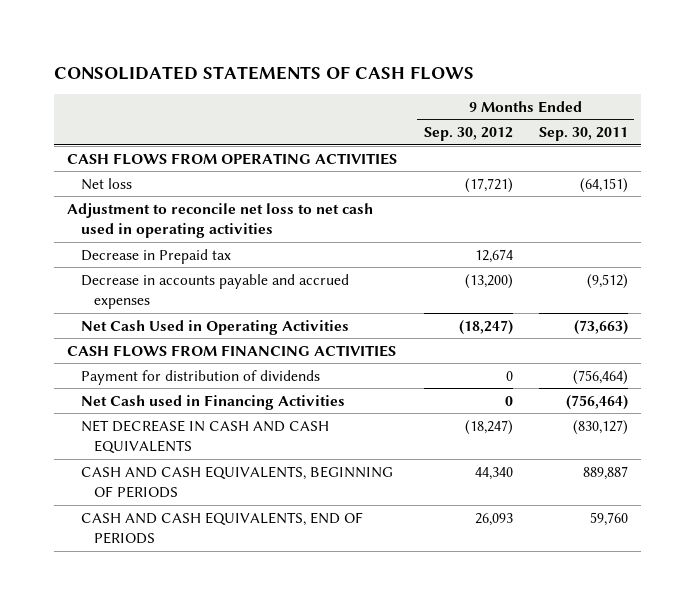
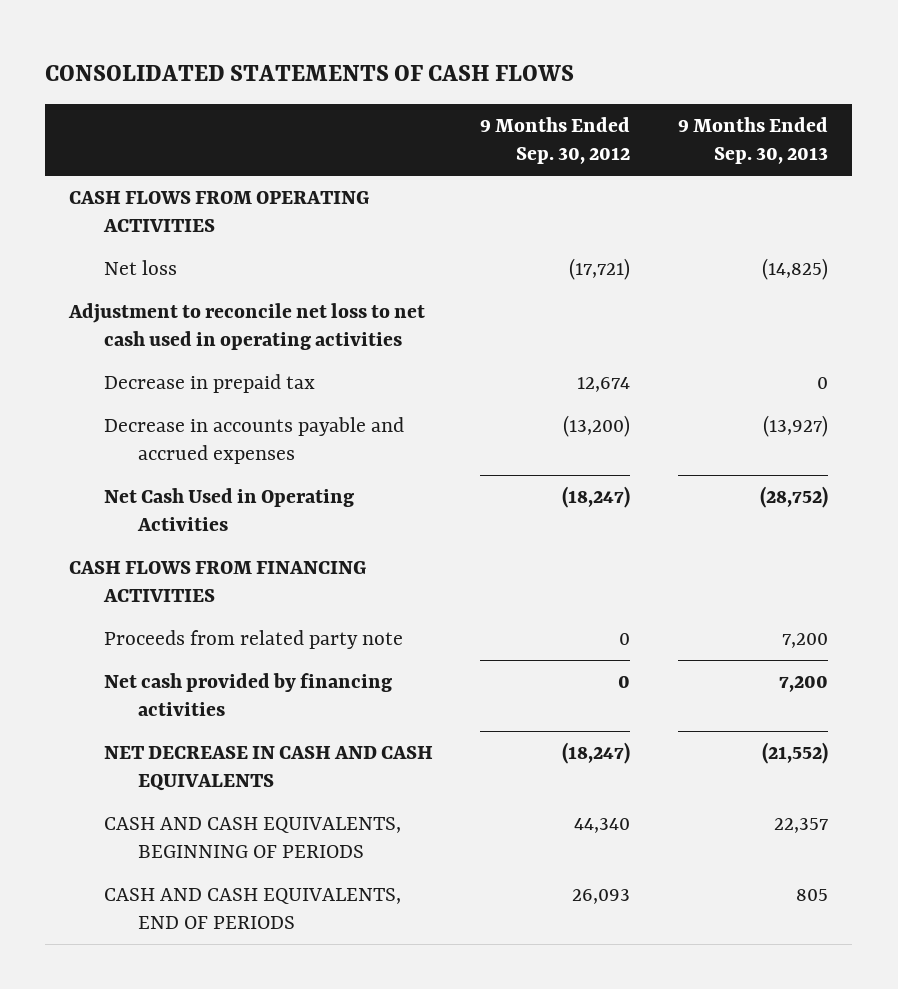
- | 9 Months Ended Sep. 30, 2012 | 9 Months Ended Sep. 30, 2011
+ | 9 Months Ended Sep. 30, 2012 | 9 Months Ended Sep. 30, 2013
- Decrease in Prepaid tax | 12,674 |
+ Decrease in prepaid tax | 12,674 | 0
- Payment for distribution of dividends | 0 | (756,464)
- Net Cash used in Financing Activities | 0 | (756,464)
+ Proceeds from related party note | 0 | 7,200
+ Net cash provided by financing activities | 0 | 7,200

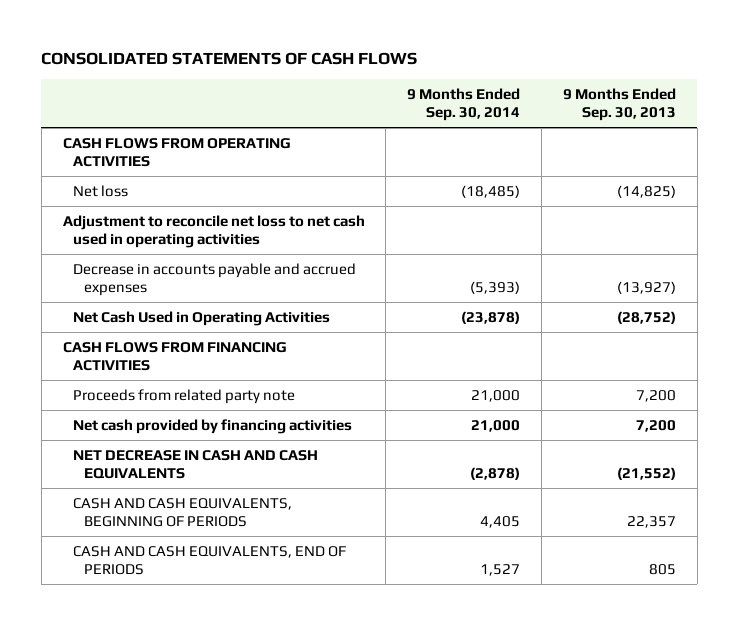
- | 9 Months Ended Sep. 30, 2012 | 9 Months Ended Sep. 30, 2013
+ | 9 Months Ended Sep. 30, 2014 | 9 Months Ended Sep. 30, 2013
- Decrease in prepaid tax | 12,674 | 0

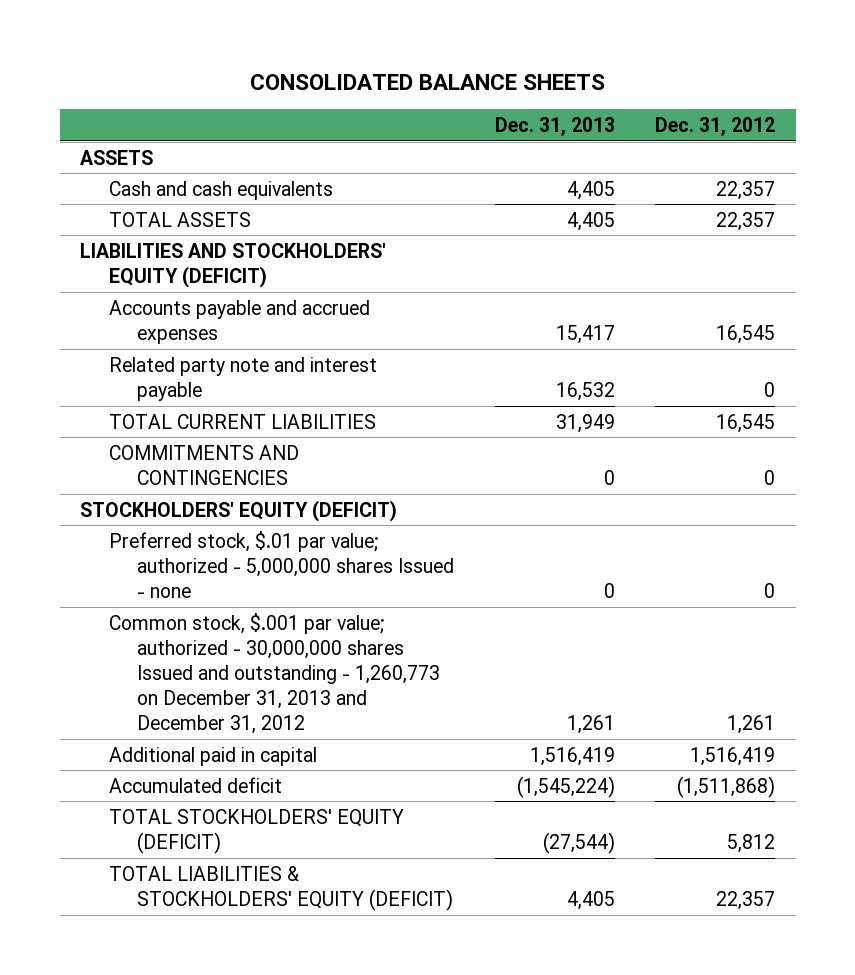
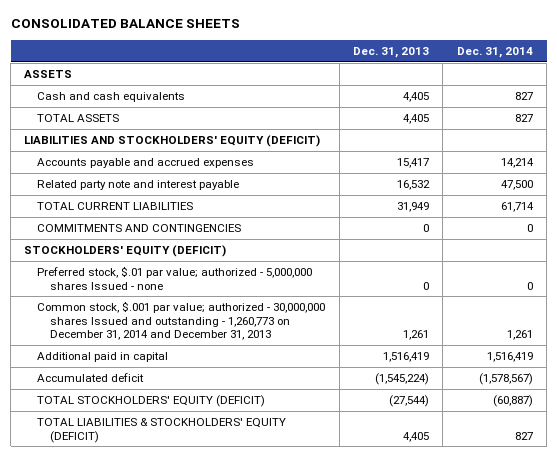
- | Dec. 31, 2013 | Dec. 31, 2012
+ | Dec. 31, 2013 | Dec. 31, 2014
- Common stock, $.001 par value; authorized - 30,000,000 shares Issued and outstanding - 1,260,773 on December 31, 2013 and December 31, 2012 | 1,261 | 1,261
+ Common stock, $.001 par value; authorized - 30,000,000 shares Issued and outstanding - 1,260,773 on December 31, 2014 and December 31, 2013 | 1,261 | 1,261

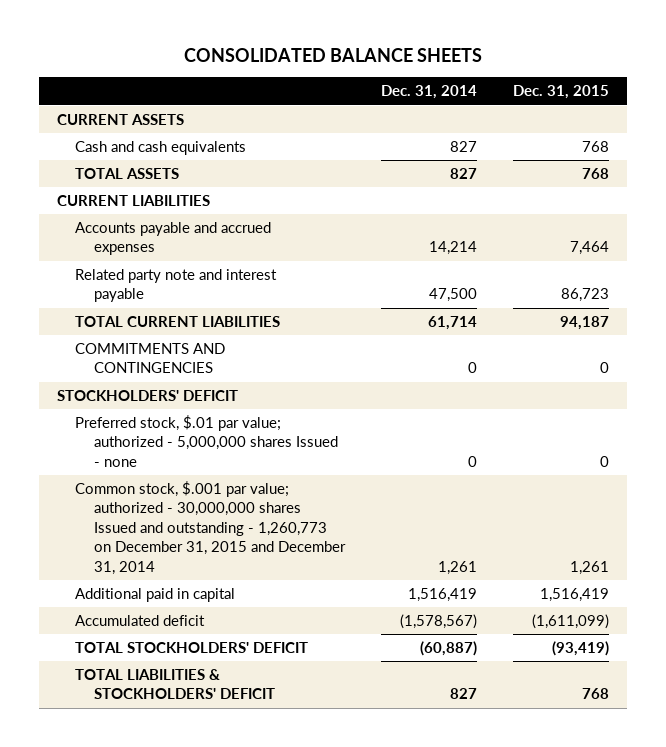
- | Dec. 31, 2013 | Dec. 31, 2014
+ | Dec. 31, 2014 | Dec. 31, 2015
- ASSETS
+ CURRENT ASSETS
- LIABILITIES AND STOCKHOLDERS' EQUITY (DEFICIT)
+ CURRENT LIABILITIES
- STOCKHOLDERS' EQUITY (DEFICIT)
+ STOCKHOLDERS' DEFICIT
- Common stock, $.001 par value; authorized - 30,000,000 shares Issued and outstanding - 1,260,773 on December 31, 2014 and December 31, 2013 | 1,261 | 1,261
+ Common stock, $.001 par value; authorized - 30,000,000 shares Issued and outstanding - 1,260,773 on December 31, 2015 and December 31, 2014 | 1,261 | 1,261
- TOTAL STOCKHOLDERS' EQUITY (DEFICIT) | (27,544) | (60,887)
- TOTAL LIABILITIES & STOCKHOLDERS' EQUITY (DEFICIT) | 4,405 | 827
+ TOTAL STOCKHOLDERS' DEFICIT | (60,887) | (93,419)
+ TOTAL LIABILITIES & STOCKHOLDERS' DEFICIT | 827 | 768

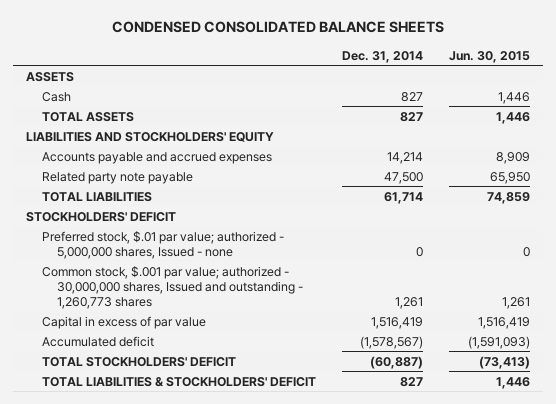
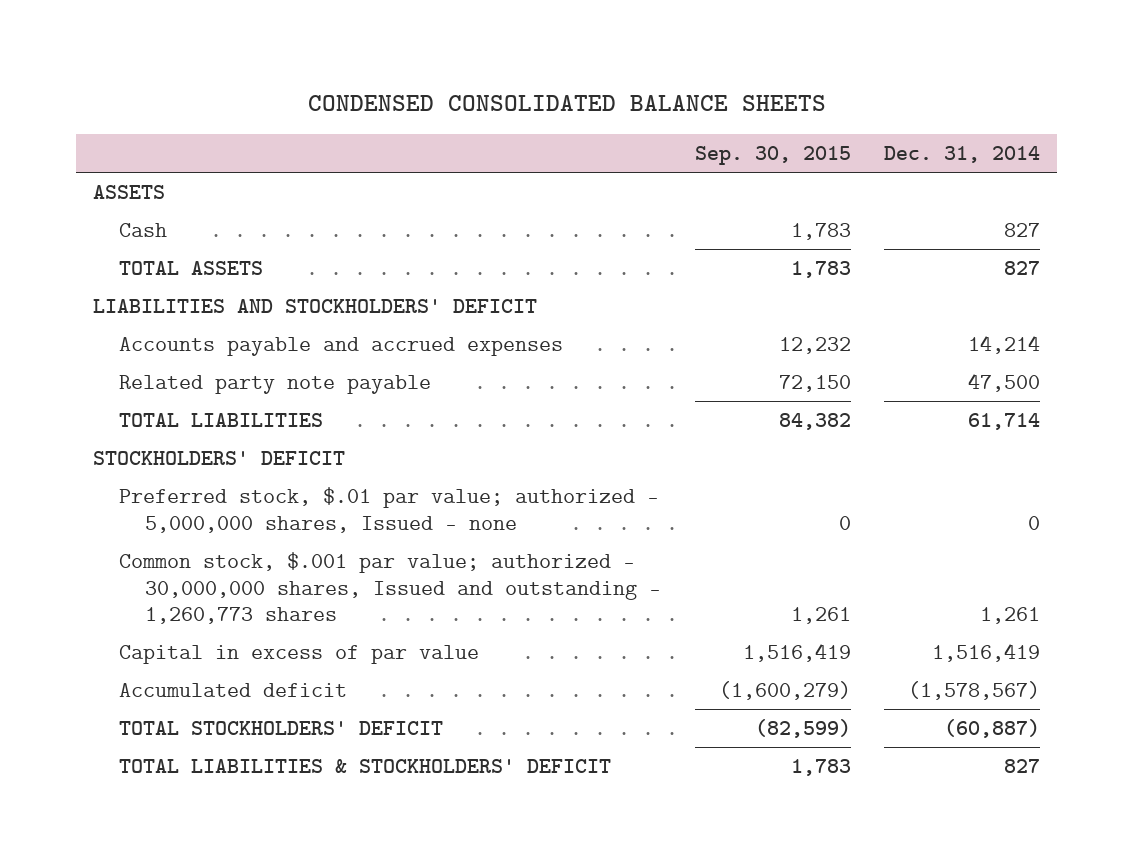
- | Dec. 31, 2014 | Jun. 30, 2015
+ | Sep. 30, 2015 | Dec. 31, 2014
- LIABILITIES AND STOCKHOLDERS' EQUITY
+ LIABILITIES AND STOCKHOLDERS' DEFICIT

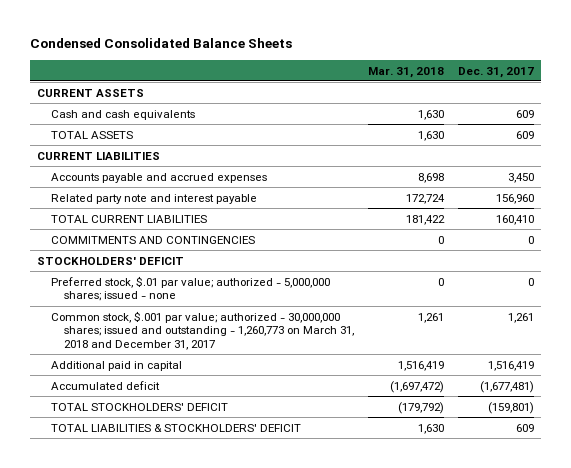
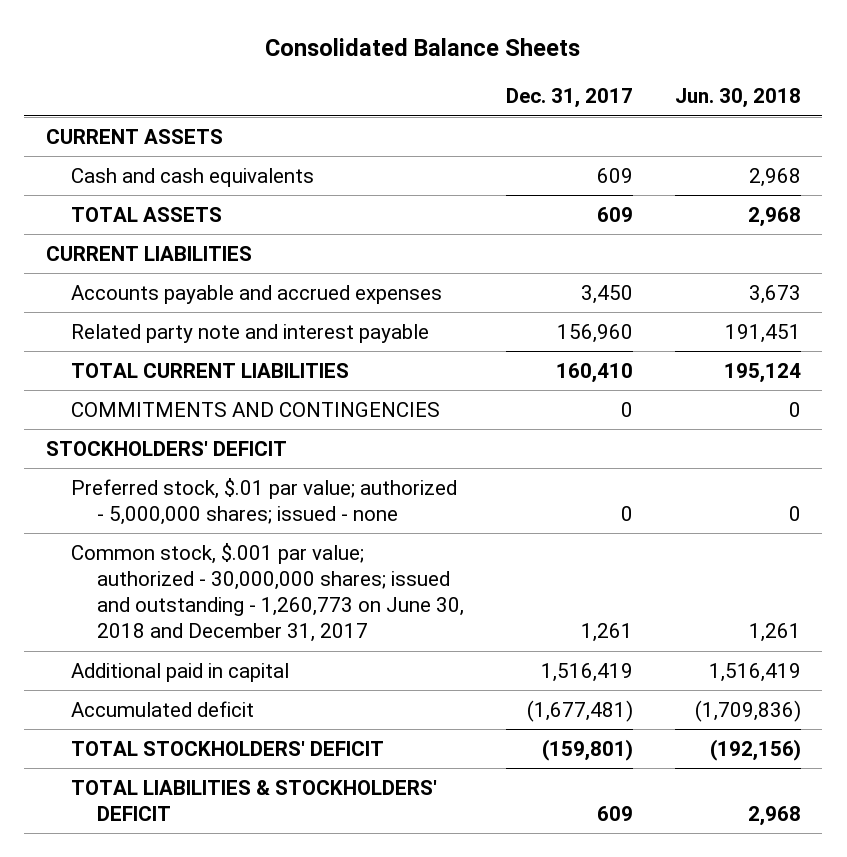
- Condensed Consolidated Balance Sheets
+ Consolidated Balance Sheets
- | Mar. 31, 2018 | Dec. 31, 2017
+ | Dec. 31, 2017 | Jun. 30, 2018
- Common stock, $.001 par value; authorized - 30,000,000 shares; issued and outstanding - 1,260,773 on March 31, 2018 and December 31, 2017 | 1,261 | 1,261
+ Common stock, $.001 par value; authorized - 30,000,000 shares; issued and outstanding - 1,260,773 on June 30, 2018 and December 31, 2017 | 1,261 | 1,261

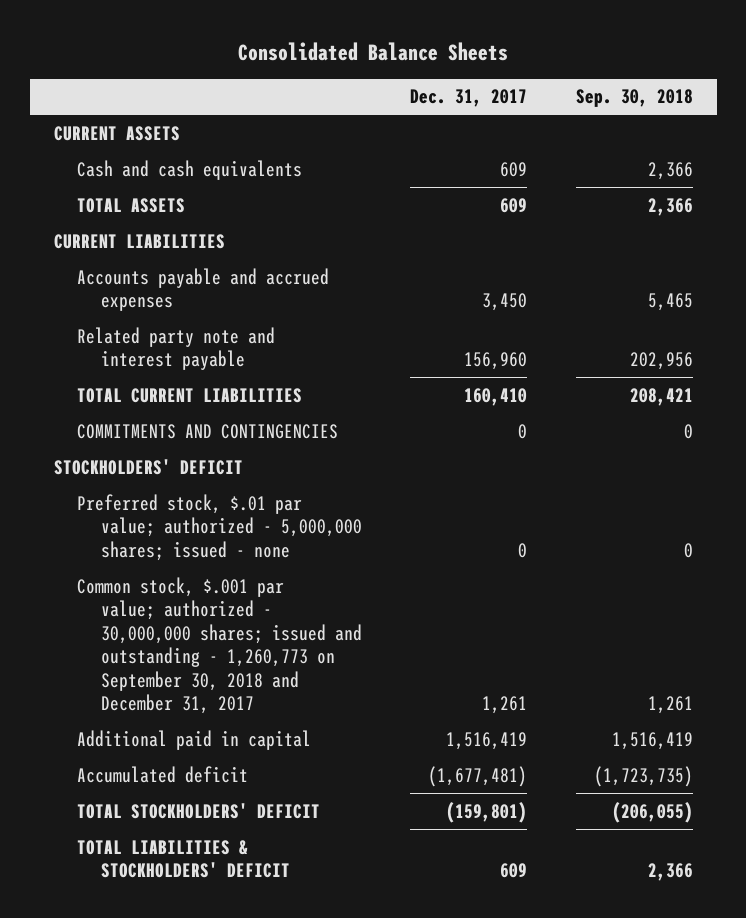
- | Dec. 31, 2017 | Jun. 30, 2018
+ | Dec. 31, 2017 | Sep. 30, 2018
- Common stock, $.001 par value; authorized - 30,000,000 shares; issued and outstanding - 1,260,773 on June 30, 2018 and December 31, 2017 | 1,261 | 1,261
+ Common stock, $.001 par value; authorized - 30,000,000 shares; issued and outstanding - 1,260,773 on September 30, 2018 and December 31, 2017 | 1,261 | 1,261

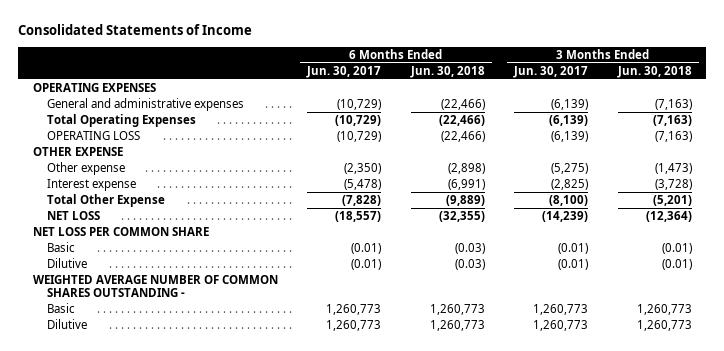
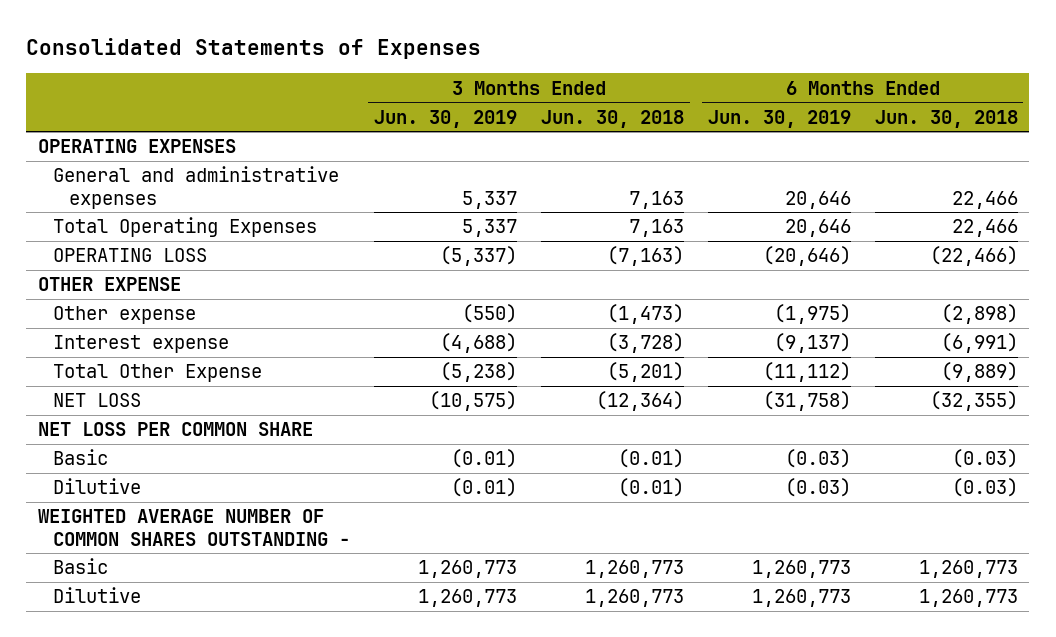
- Consolidated Statements of Income
+ Consolidated Statements of Expenses
- | 6 Months Ended Jun. 30, 2017 | 6 Months Ended Jun. 30, 2018 | 3 Months Ended Jun. 30, 2017 | 3 Months Ended Jun. 30, 2018
+ | 3 Months Ended Jun. 30, 2019 | 3 Months Ended Jun. 30, 2018 | 6 Months Ended Jun. 30, 2019 | 6 Months Ended Jun. 30, 2018
- General and administrative expenses | (10,729) | (22,466) | (6,139) | (7,163)
- Total Operating Expenses | (10,729) | (22,466) | (6,139) | (7,163)
+ General and administrative expenses | 5,337 | 7,163 | 20,646 | 22,466
+ Total Operating Expenses | 5,337 | 7,163 | 20,646 | 22,466

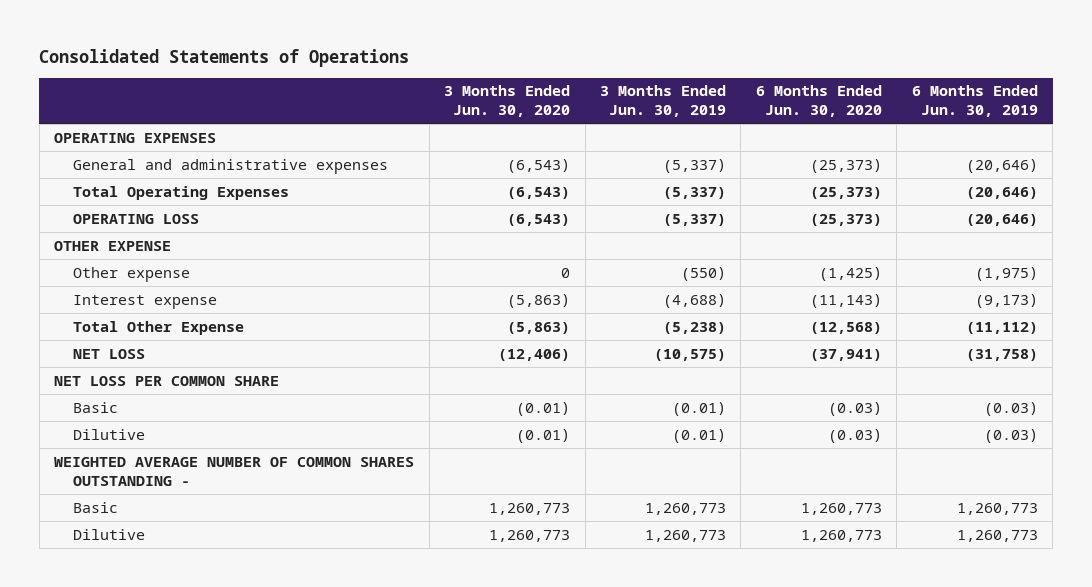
- Consolidated Statements of Expenses
+ Consolidated Statements of Operations
- | 3 Months Ended Jun. 30, 2019 | 3 Months Ended Jun. 30, 2018 | 6 Months Ended Jun. 30, 2019 | 6 Months Ended Jun. 30, 2018
+ | 3 Months Ended Jun. 30, 2020 | 3 Months Ended Jun. 30, 2019 | 6 Months Ended Jun. 30, 2020 | 6 Months Ended Jun. 30, 2019
- General and administrative expenses | 5,337 | 7,163 | 20,646 | 22,466
- Total Operating Expenses | 5,337 | 7,163 | 20,646 | 22,466
+ General and administrative expenses | (6,543) | (5,337) | (25,373) | (20,646)
+ Total Operating Expenses | (6,543) | (5,337) | (25,373) | (20,646)
- Interest expense | (4,688) | (3,728) | (9,137) | (6,991)
+ Interest expense | (5,863) | (4,688) | (11,143) | (9,173)

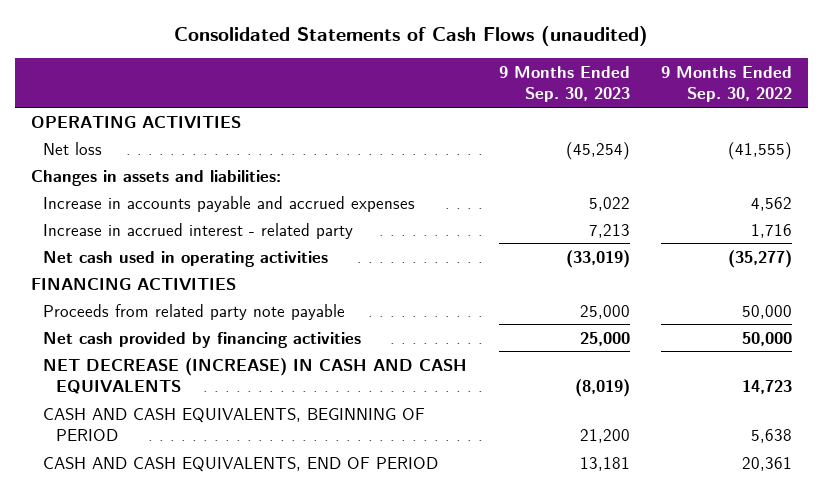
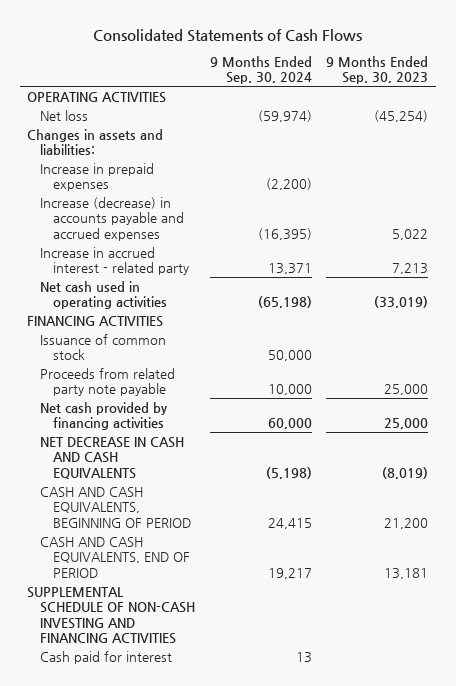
- Consolidated Statements of Cash Flows (unaudited)
+ Consolidated Statements of Cash Flows
- | 9 Months Ended Sep. 30, 2023 | 9 Months Ended Sep. 30, 2022
+ | 9 Months Ended Sep. 30, 2024 | 9 Months Ended Sep. 30, 2023
- Increase in accounts payable and accrued expenses | 5,022 | 4,562
+ Increase in prepaid expenses | (2,200) |
+ Increase (decrease) in accounts payable and accrued expenses | (16,395) | 5,022
+ Issuance of common stock | 50,000 |
- NET DECREASE (INCREASE) IN CASH AND CASH EQUIVALENTS | (8,019) | 14,723
+ NET DECREASE IN CASH AND CASH EQUIVALENTS | (5,198) | (8,019)
+ SUPPLEMENTAL SCHEDULE OF NON-CASH INVESTING AND FINANCING ACTIVITIES
+ Cash paid for interest | 13 |

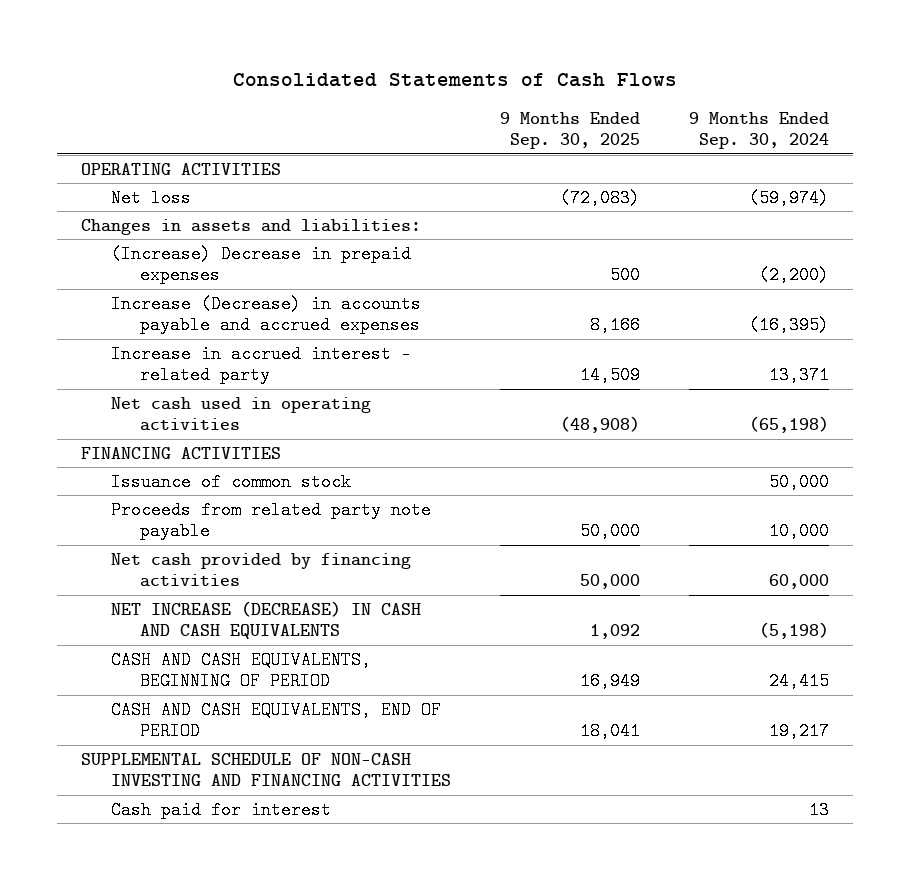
- | 9 Months Ended Sep. 30, 2024 | 9 Months Ended Sep. 30, 2023
+ | 9 Months Ended Sep. 30, 2025 | 9 Months Ended Sep. 30, 2024
- Increase in prepaid expenses | (2,200) |
- Increase (decrease) in accounts payable and accrued expenses | (16,395) | 5,022
+ (Increase) Decrease in prepaid expenses | 500 | (2,200)
+ Increase (Decrease) in accounts payable and accrued expenses | 8,166 | (16,395)
- NET DECREASE IN CASH AND CASH EQUIVALENTS | (5,198) | (8,019)
+ NET INCREASE (DECREASE) IN CASH AND CASH EQUIVALENTS | 1,092 | (5,198)

